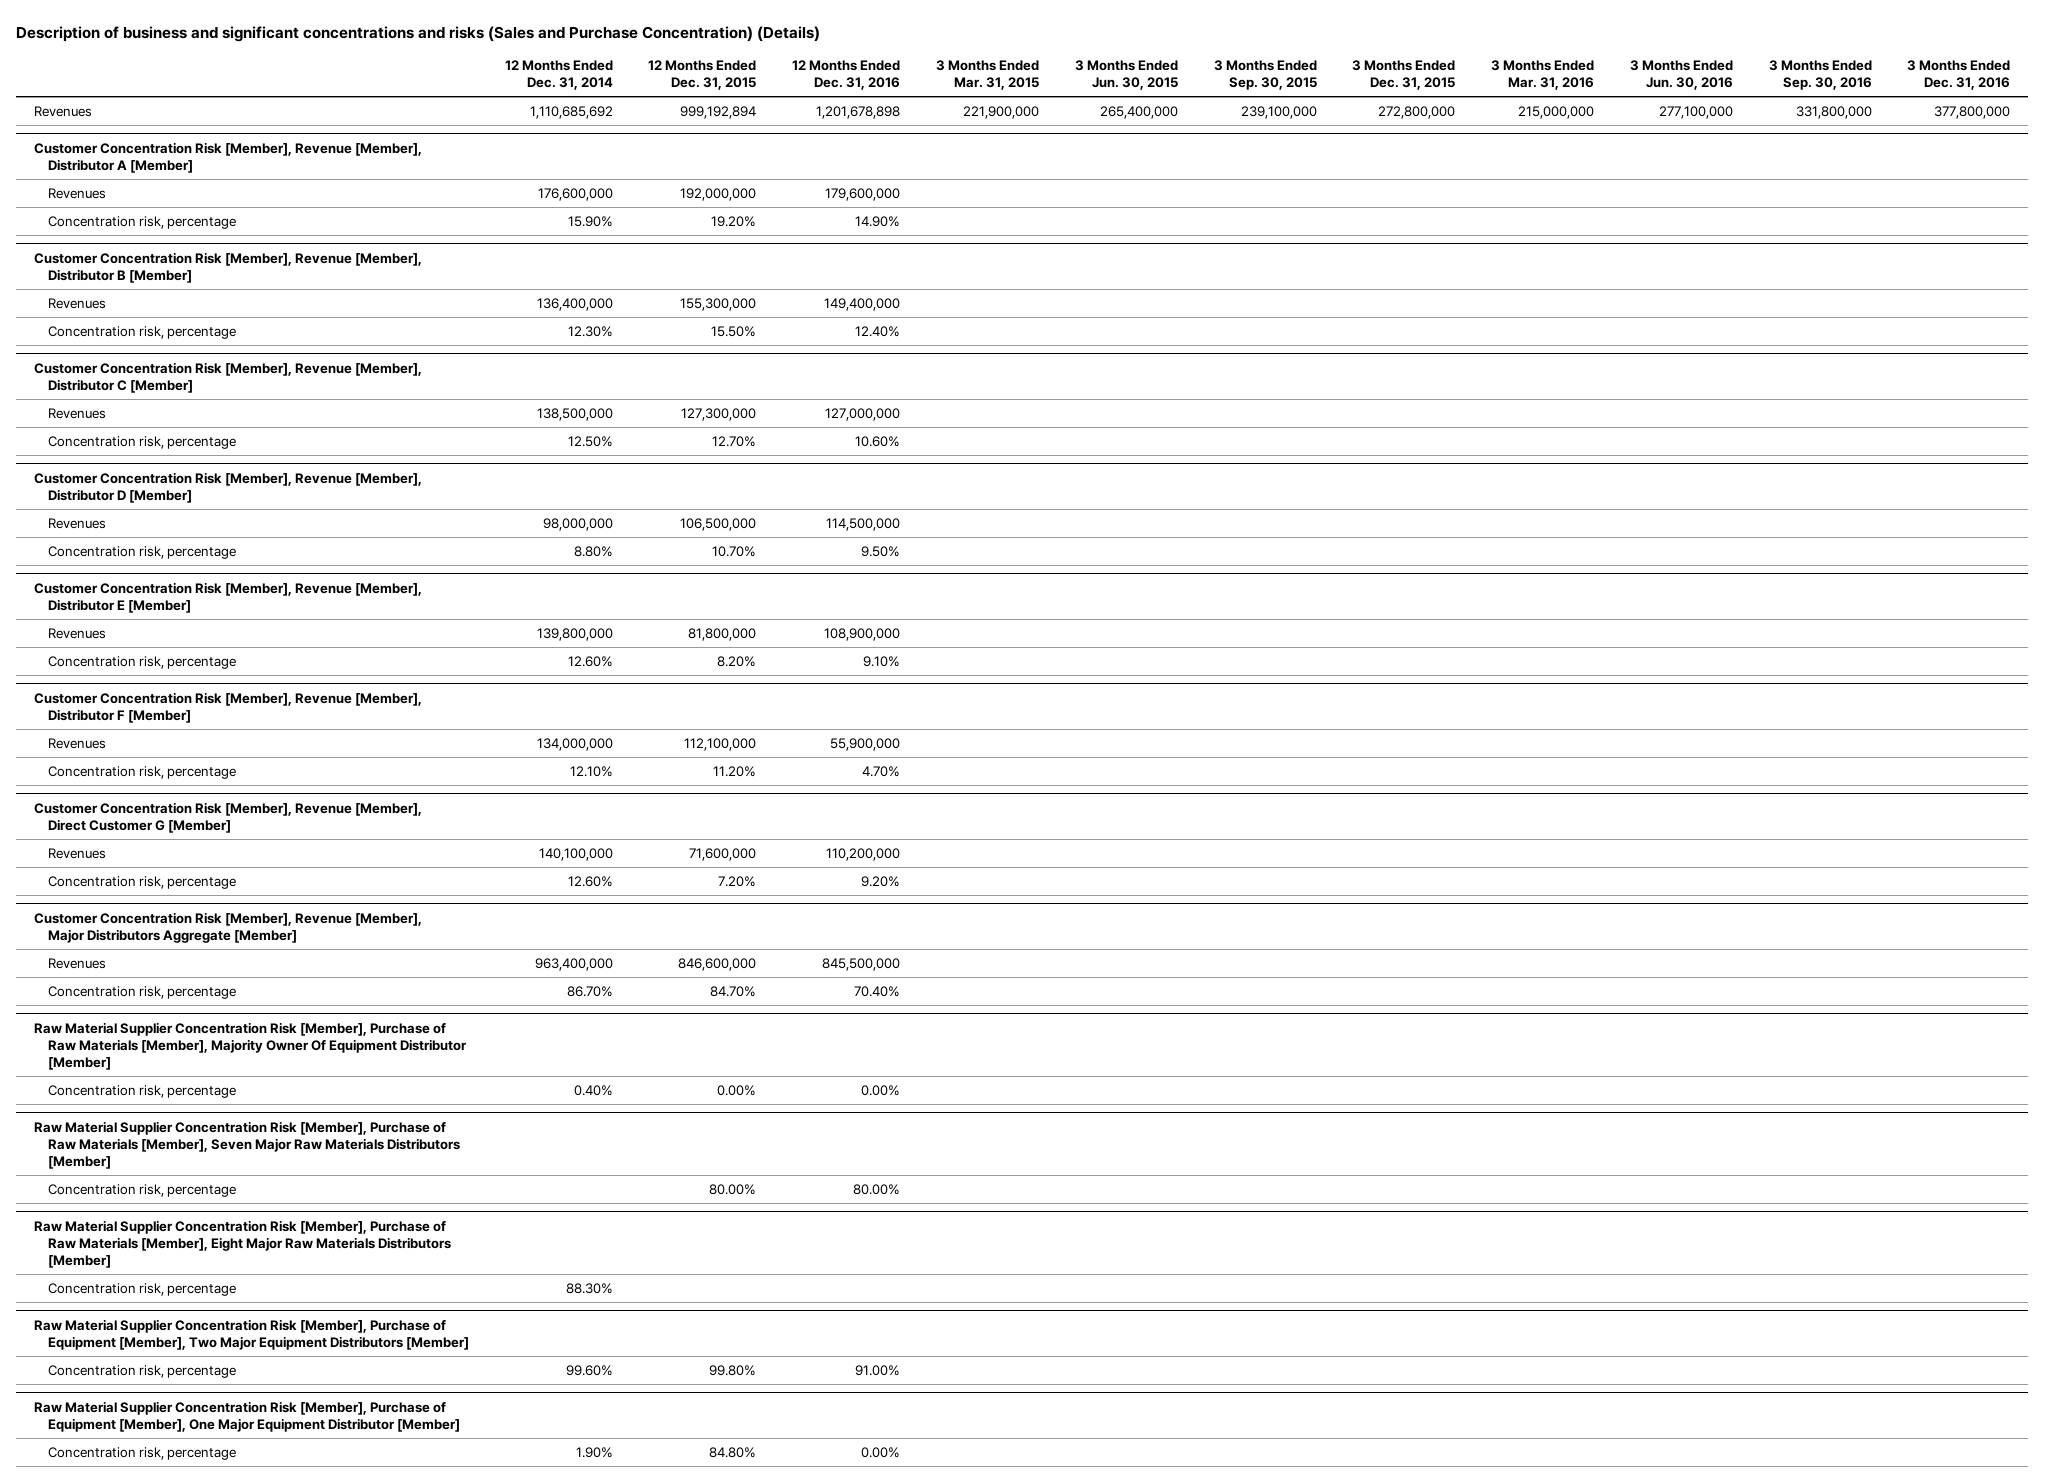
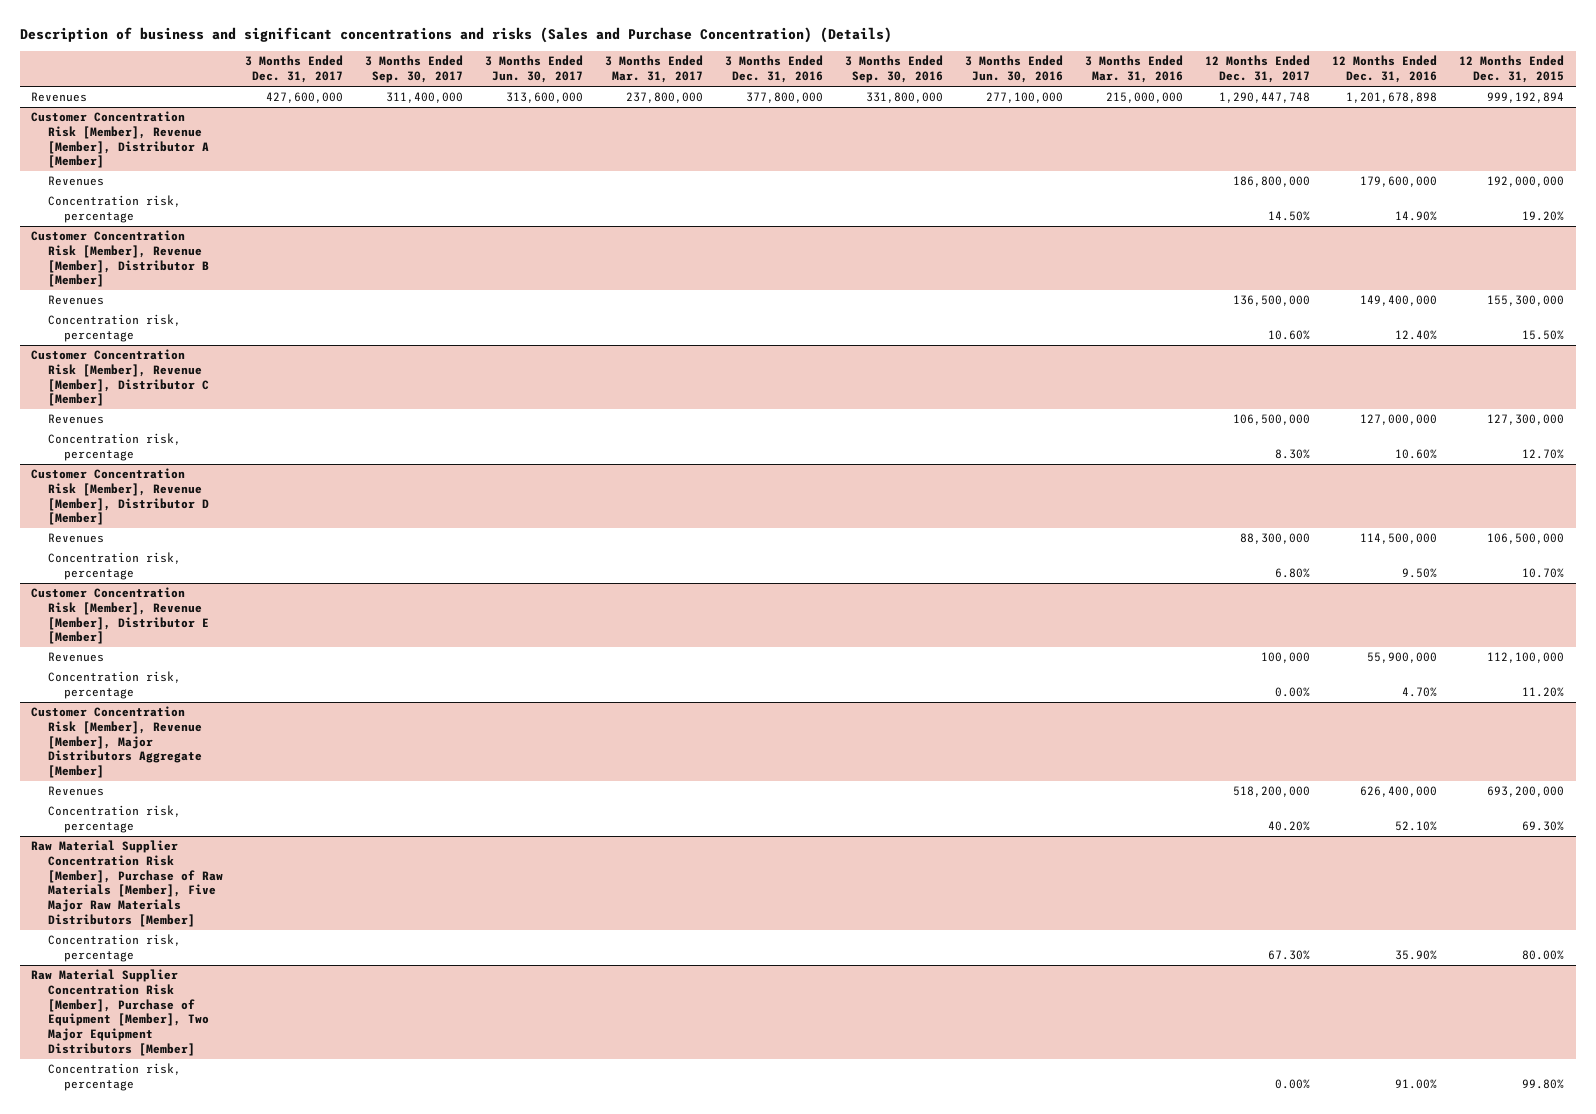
- | 12 Months Ended Dec. 31, 2014 | 12 Months Ended Dec. 31, 2015 | 12 Months Ended Dec. 31, 2016 | 3 Months Ended Mar. 31, 2015 | 3 Months Ended Jun. 30, 2015 | 3 Months Ended Sep. 30, 2015 | 3 Months Ended Dec. 31, 2015 | 3 Months Ended Mar. 31, 2016 | 3 Months Ended Jun. 30, 2016 | 3 Months Ended Sep. 30, 2016 | 3 Months Ended Dec. 31, 2016
+ | 3 Months Ended Dec. 31, 2017 | 3 Months Ended Sep. 30, 2017 | 3 Months Ended Jun. 30, 2017 | 3 Months Ended Mar. 31, 2017 | 3 Months Ended Dec. 31, 2016 | 3 Months Ended Sep. 30, 2016 | 3 Months Ended Jun. 30, 2016 | 3 Months Ended Mar. 31, 2016 | 12 Months Ended Dec. 31, 2017 | 12 Months Ended Dec. 31, 2016 | 12 Months Ended Dec. 31, 2015
@ Customer Concentration Risk [Member], Revenue [Member], Distributor E [Member]
- Revenues | 139,800,000 | 81,800,000 | 108,900,000 | | | | | | | |
- Concentration risk, percentage | 12.60% | 8.20% | 9.10% | | | | | | | |
- Customer Concentration Risk [Member], Revenue [Member], Distributor F [Member]
- Customer Concentration Risk [Member], Revenue [Member], Direct Customer G [Member]
- Revenues | 140,100,000 | 71,600,000 | 110,200,000 | | | | | | | |
- Concentration risk, percentage | 12.60% | 7.20% | 9.20% | | | | | | | |
@ Customer Concentration Risk [Member], Revenue [Member], Major Distributors Aggregate [Member]
- Revenues | 963,400,000 | 846,600,000 | 845,500,000 | | | | | | | |
- Concentration risk, percentage | 86.70% | 84.70% | 70.40% | | | | | | | |
- Raw Material Supplier Concentration Risk [Member], Purchase of Raw Materials [Member], Majority Owner Of Equipment Distributor [Member]
- Concentration risk, percentage | 0.40% | 0.00% | 0.00% | | | | | | | |
- Raw Material Supplier Concentration Risk [Member], Purchase of Raw Materials [Member], Seven Major Raw Materials Distributors [Member]
- Concentration risk, percentage | | 80.00% | 80.00% | | | | | | | |
- Raw Material Supplier Concentration Risk [Member], Purchase of Raw Materials [Member], Eight Major Raw Materials Distributors [Member]
- Concentration risk, percentage | 88.30% | | | | | | | | | |
@ Customer Concentration Risk [Member], Revenue [Member], Major Distributors Aggregate [Member]
+ Revenues | | | | | | | | | 518,200,000 | 626,400,000 | 693,200,000
+ Concentration risk, percentage | | | | | | | | | 40.20% | 52.10% | 69.30%
+ Raw Material Supplier Concentration Risk [Member], Purchase of Raw Materials [Member], Five Major Raw Materials Distributors [Member]
+ Concentration risk, percentage | | | | | | | | | 67.30% | 35.90% | 80.00%
- Raw Material Supplier Concentration Risk [Member], Purchase of Equipment [Member], One Major Equipment Distributor [Member]
- Concentration risk, percentage | 1.90% | 84.80% | 0.00% | | | | | | | |

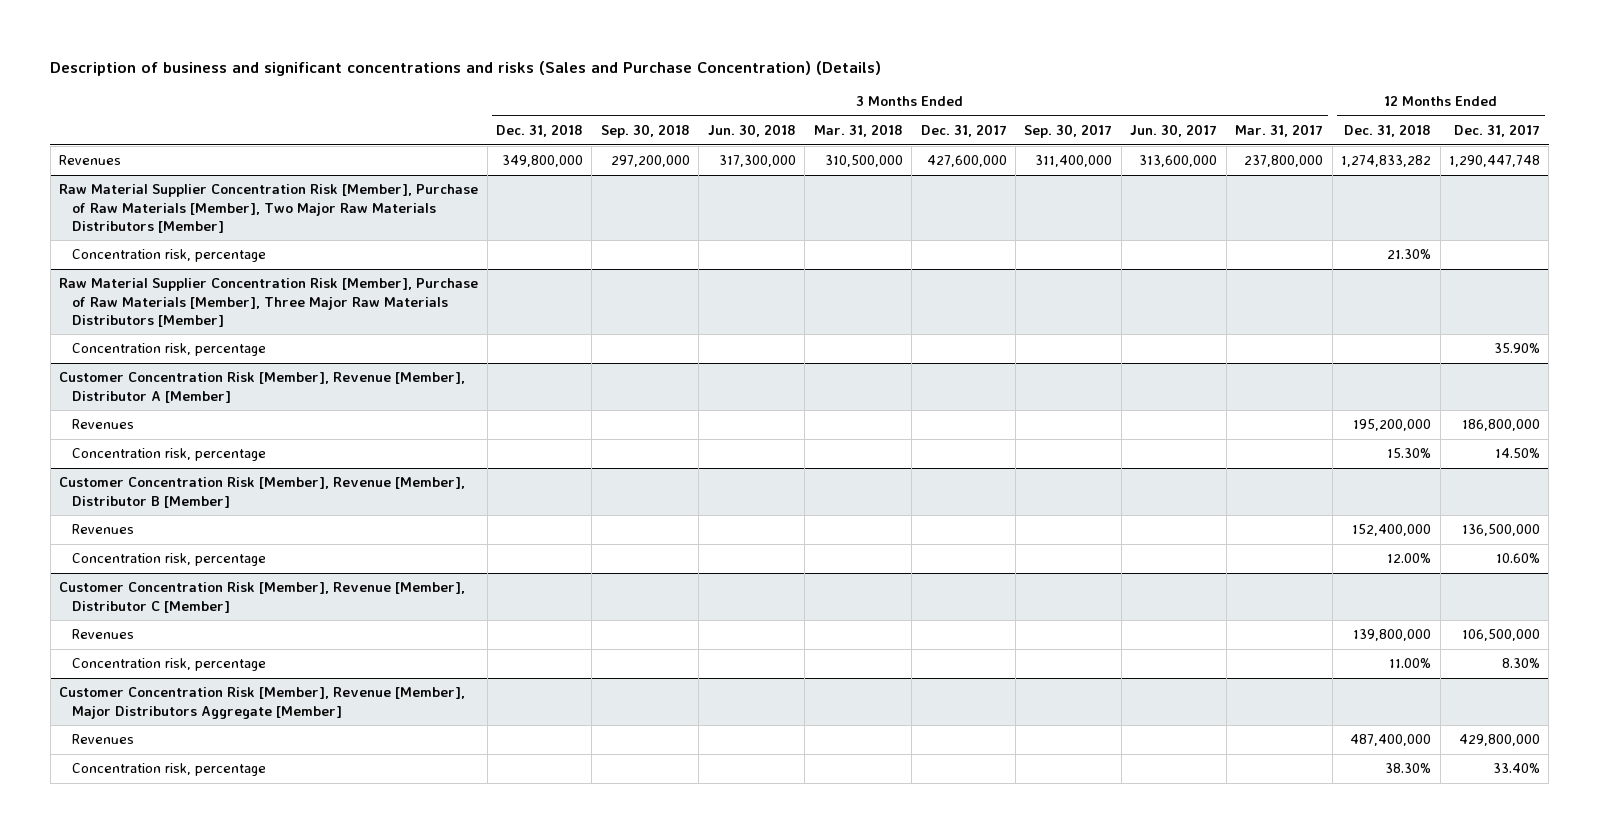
- | 3 Months Ended Dec. 31, 2017 | 3 Months Ended Sep. 30, 2017 | 3 Months Ended Jun. 30, 2017 | 3 Months Ended Mar. 31, 2017 | 3 Months Ended Dec. 31, 2016 | 3 Months Ended Sep. 30, 2016 | 3 Months Ended Jun. 30, 2016 | 3 Months Ended Mar. 31, 2016 | 12 Months Ended Dec. 31, 2017 | 12 Months Ended Dec. 31, 2016 | 12 Months Ended Dec. 31, 2015
+ | 3 Months Ended Dec. 31, 2018 | 3 Months Ended Sep. 30, 2018 | 3 Months Ended Jun. 30, 2018 | 3 Months Ended Mar. 31, 2018 | 3 Months Ended Dec. 31, 2017 | 3 Months Ended Sep. 30, 2017 | 3 Months Ended Jun. 30, 2017 | 3 Months Ended Mar. 31, 2017 | 12 Months Ended Dec. 31, 2018 | 12 Months Ended Dec. 31, 2017
+ Raw Material Supplier Concentration Risk [Member], Purchase of Raw Materials [Member], Two Major Raw Materials Distributors [Member]
+ Concentration risk, percentage | | | | | | | | | 21.30% |
+ Raw Material Supplier Concentration Risk [Member], Purchase of Raw Materials [Member], Three Major Raw Materials Distributors [Member]
+ Concentration risk, percentage | | | | | | | | | | 35.90%
- Customer Concentration Risk [Member], Revenue [Member], Distributor D [Member]
- Revenues | | | | | | | | | 88,300,000 | 114,500,000 | 106,500,000
- Concentration risk, percentage | | | | | | | | | 6.80% | 9.50% | 10.70%
- Customer Concentration Risk [Member], Revenue [Member], Distributor E [Member]
- Revenues | | | | | | | | | 100,000 | 55,900,000 | 112,100,000
- Concentration risk, percentage | | | | | | | | | 0.00% | 4.70% | 11.20%
@ Customer Concentration Risk [Member], Revenue [Member], Major Distributors Aggregate [Member]
- Revenues | | | | | | | | | 518,200,000 | 626,400,000 | 693,200,000
- Concentration risk, percentage | | | | | | | | | 40.20% | 52.10% | 69.30%
- Raw Material Supplier Concentration Risk [Member], Purchase of Raw Materials [Member], Five Major Raw Materials Distributors [Member]
- Concentration risk, percentage | | | | | | | | | 67.30% | 35.90% | 80.00%
- Raw Material Supplier Concentration Risk [Member], Purchase of Equipment [Member], Two Major Equipment Distributors [Member]
- Concentration risk, percentage | | | | | | | | | 0.00% | 91.00% | 99.80%
@ Customer Concentration Risk [Member], Revenue [Member], Major Distributors Aggregate [Member]
+ Revenues | | | | | | | | | 487,400,000 | 429,800,000
+ Concentration risk, percentage | | | | | | | | | 38.30% | 33.40%

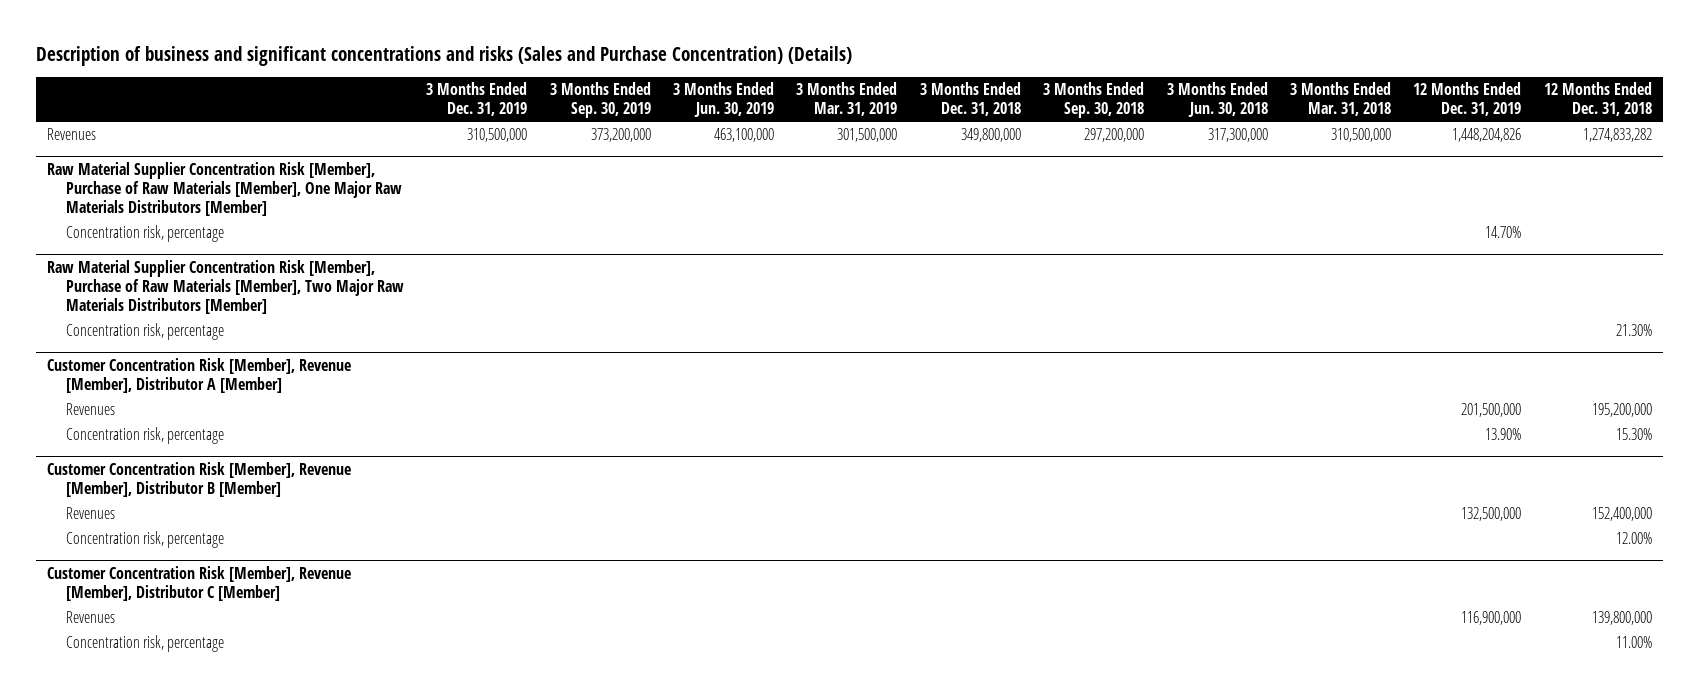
- | 3 Months Ended Dec. 31, 2018 | 3 Months Ended Sep. 30, 2018 | 3 Months Ended Jun. 30, 2018 | 3 Months Ended Mar. 31, 2018 | 3 Months Ended Dec. 31, 2017 | 3 Months Ended Sep. 30, 2017 | 3 Months Ended Jun. 30, 2017 | 3 Months Ended Mar. 31, 2017 | 12 Months Ended Dec. 31, 2018 | 12 Months Ended Dec. 31, 2017
+ | 3 Months Ended Dec. 31, 2019 | 3 Months Ended Sep. 30, 2019 | 3 Months Ended Jun. 30, 2019 | 3 Months Ended Mar. 31, 2019 | 3 Months Ended Dec. 31, 2018 | 3 Months Ended Sep. 30, 2018 | 3 Months Ended Jun. 30, 2018 | 3 Months Ended Mar. 31, 2018 | 12 Months Ended Dec. 31, 2019 | 12 Months Ended Dec. 31, 2018
+ Raw Material Supplier Concentration Risk [Member], Purchase of Raw Materials [Member], One Major Raw Materials Distributors [Member]
+ Concentration risk, percentage | | | | | | | | | 14.70% |
- Raw Material Supplier Concentration Risk [Member], Purchase of Raw Materials [Member], Three Major Raw Materials Distributors [Member]
- Concentration risk, percentage | | | | | | | | | | 35.90%
- Customer Concentration Risk [Member], Revenue [Member], Major Distributors Aggregate [Member]
- Revenues | | | | | | | | | 487,400,000 | 429,800,000
- Concentration risk, percentage | | | | | | | | | 38.30% | 33.40%

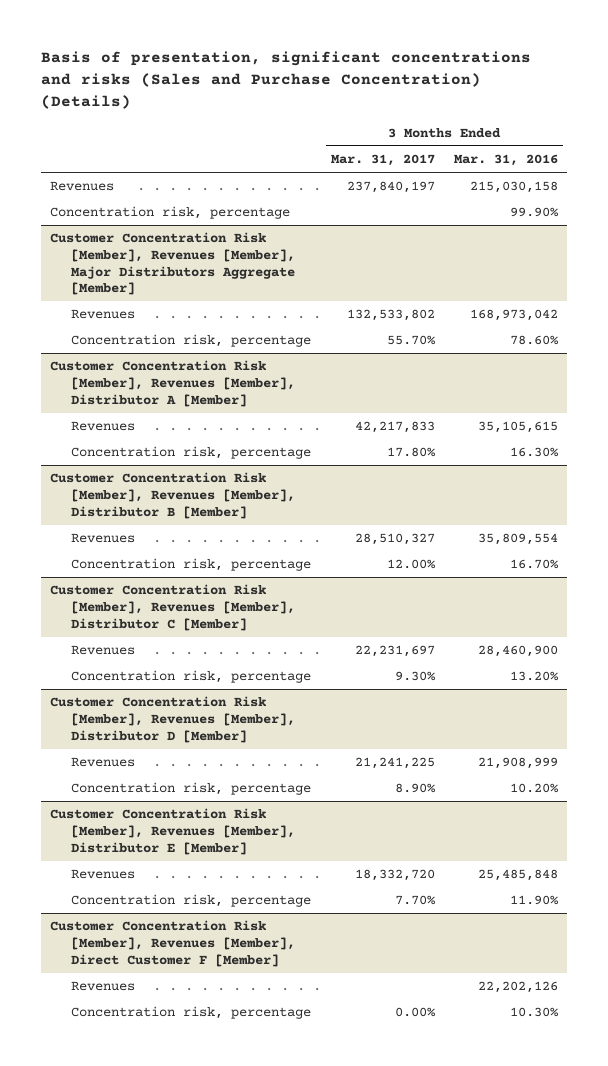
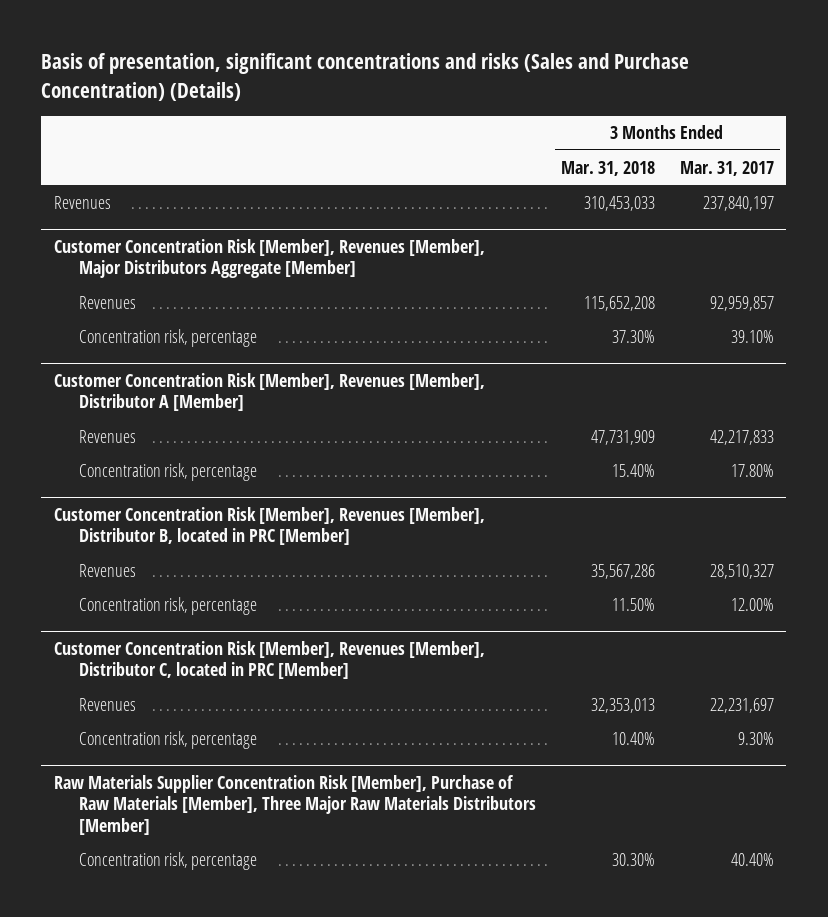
- | 3 Months Ended Mar. 31, 2017 | 3 Months Ended Mar. 31, 2016
+ | 3 Months Ended Mar. 31, 2018 | 3 Months Ended Mar. 31, 2017
- Concentration risk, percentage | | 99.90%
@ Customer Concentration Risk [Member], Revenues [Member], Major Distributors Aggregate [Member]
- Revenues | 132,533,802 | 168,973,042
- Concentration risk, percentage | 55.70% | 78.60%
+ Revenues | 115,652,208 | 92,959,857
+ Concentration risk, percentage | 37.30% | 39.10%
- Customer Concentration Risk [Member], Revenues [Member], Distributor B [Member]
+ Customer Concentration Risk [Member], Revenues [Member], Distributor B, located in PRC [Member]
- Customer Concentration Risk [Member], Revenues [Member], Distributor C [Member]
+ Customer Concentration Risk [Member], Revenues [Member], Distributor C, located in PRC [Member]
- Customer Concentration Risk [Member], Revenues [Member], Distributor D [Member]
- Revenues | 21,241,225 | 21,908,999
- Concentration risk, percentage | 8.90% | 10.20%
- Customer Concentration Risk [Member], Revenues [Member], Distributor E [Member]
- Revenues | 18,332,720 | 25,485,848
- Concentration risk, percentage | 7.70% | 11.90%
- Customer Concentration Risk [Member], Revenues [Member], Direct Customer F [Member]
- Revenues | | 22,202,126
- Concentration risk, percentage | 0.00% | 10.30%
+ Raw Materials Supplier Concentration Risk [Member], Purchase of Raw Materials [Member], Three Major Raw Materials Distributors [Member]
+ Concentration risk, percentage | 30.30% | 40.40%

